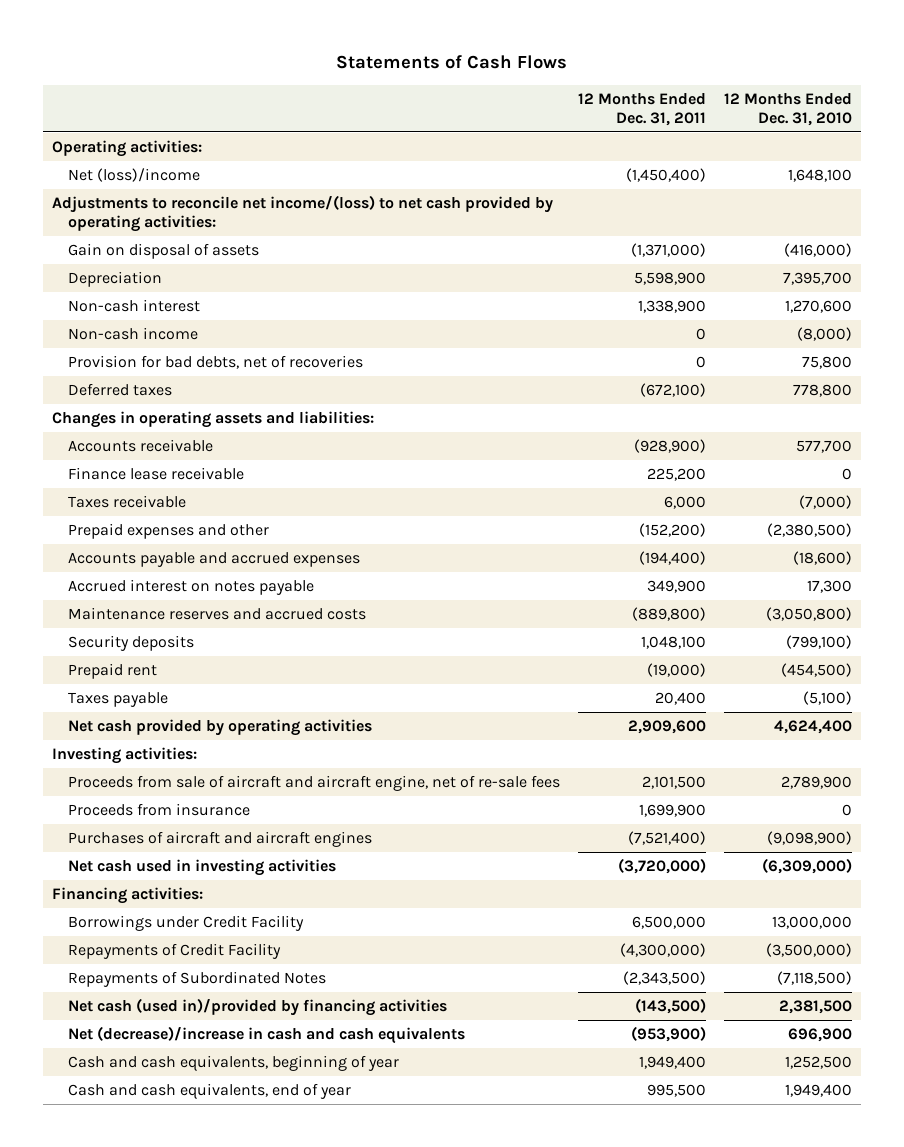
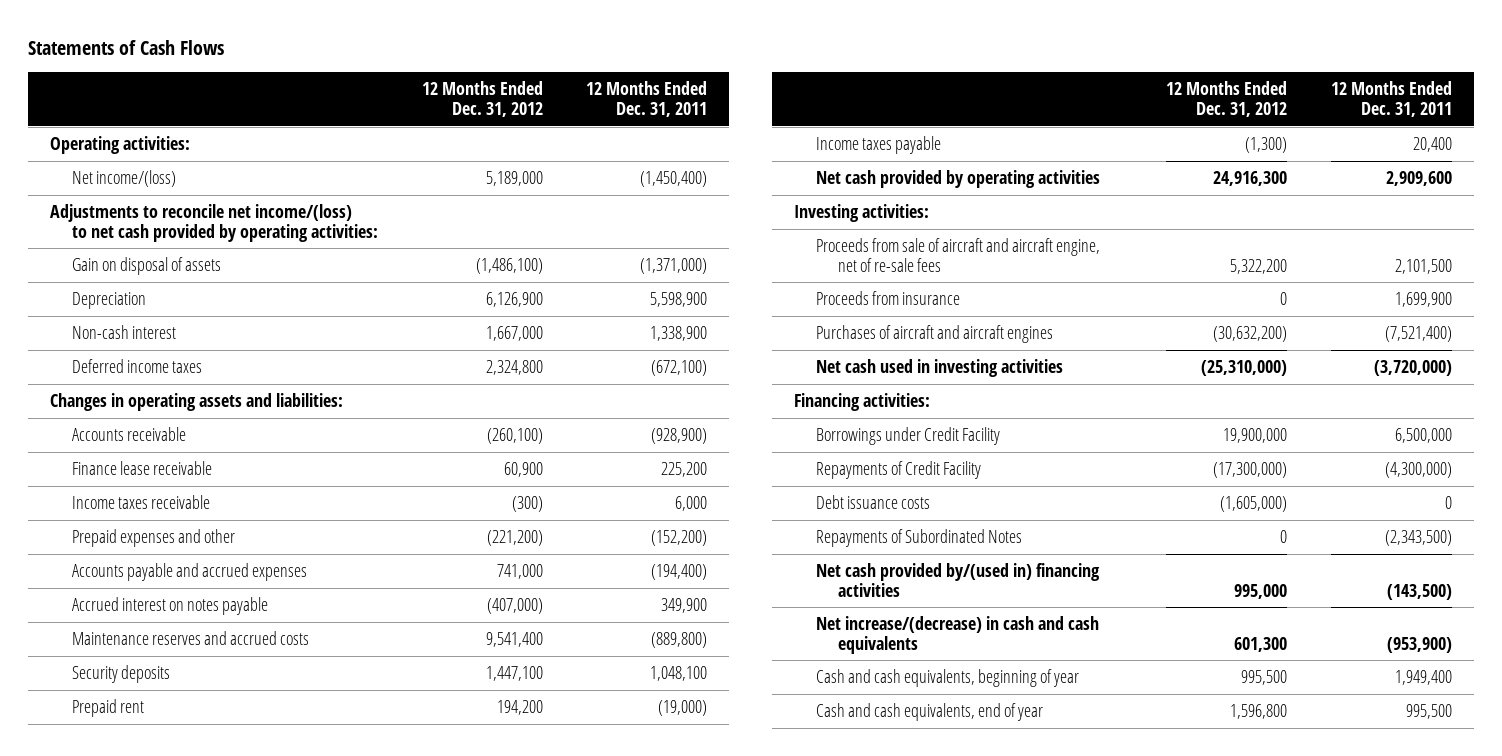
- | 12 Months Ended Dec. 31, 2011 | 12 Months Ended Dec. 31, 2010
+ | 12 Months Ended Dec. 31, 2012 | 12 Months Ended Dec. 31, 2011
- Net (loss)/income | (1,450,400) | 1,648,100
+ Net income/(loss) | 5,189,000 | (1,450,400)
- Non-cash income | 0 | (8,000)
- Provision for bad debts, net of recoveries | 0 | 75,800
- Deferred taxes | (672,100) | 778,800
+ Deferred income taxes | 2,324,800 | (672,100)
- Taxes receivable | 6,000 | (7,000)
+ Income taxes receivable | (300) | 6,000
- Taxes payable | 20,400 | (5,100)
+ Income taxes payable | (1,300) | 20,400
+ Debt issuance costs | (1,605,000) | 0
- Net cash (used in)/provided by financing activities | (143,500) | 2,381,500
- Net (decrease)/increase in cash and cash equivalents | (953,900) | 696,900
+ Net cash provided by/(used in) financing activities | 995,000 | (143,500)
+ Net increase/(decrease) in cash and cash equivalents | 601,300 | (953,900)

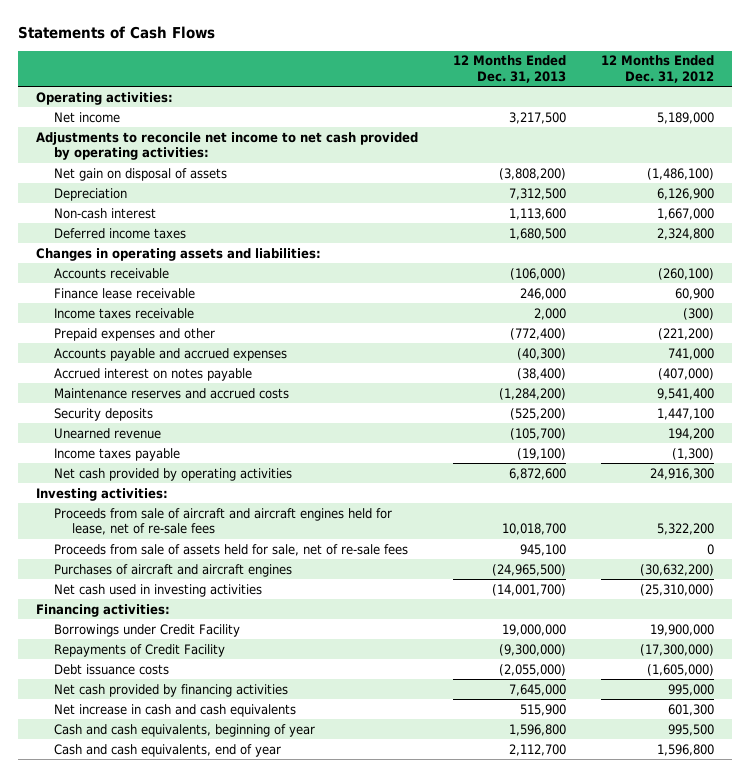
- | 12 Months Ended Dec. 31, 2012 | 12 Months Ended Dec. 31, 2011
+ | 12 Months Ended Dec. 31, 2013 | 12 Months Ended Dec. 31, 2012
- Net income/(loss) | 5,189,000 | (1,450,400)
- Adjustments to reconcile net income/(loss) to net cash provided by operating activities:
- Gain on disposal of assets | (1,486,100) | (1,371,000)
+ Net income | 3,217,500 | 5,189,000
+ Adjustments to reconcile net income to net cash provided by operating activities:
+ Net gain on disposal of assets | (3,808,200) | (1,486,100)
- Prepaid rent | 194,200 | (19,000)
+ Unearned revenue | (105,700) | 194,200
- Proceeds from sale of aircraft and aircraft engine, net of re-sale fees | 5,322,200 | 2,101,500
- Proceeds from insurance | 0 | 1,699,900
+ Proceeds from sale of aircraft and aircraft engines held for lease, net of re-sale fees | 10,018,700 | 5,322,200
+ Proceeds from sale of assets held for sale, net of re-sale fees | 945,100 | 0
- Repayments of Subordinated Notes | 0 | (2,343,500)
- Net cash provided by/(used in) financing activities | 995,000 | (143,500)
- Net increase/(decrease) in cash and cash equivalents | 601,300 | (953,900)
+ Net cash provided by financing activities | 7,645,000 | 995,000
+ Net increase in cash and cash equivalents | 515,900 | 601,300

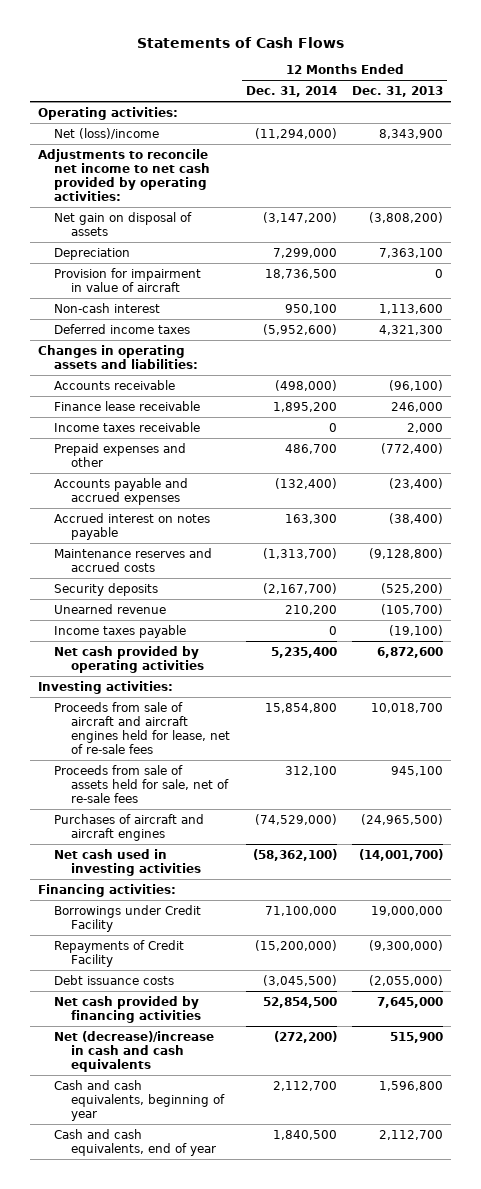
- | 12 Months Ended Dec. 31, 2013 | 12 Months Ended Dec. 31, 2012
+ | 12 Months Ended Dec. 31, 2014 | 12 Months Ended Dec. 31, 2013
- Net income | 3,217,500 | 5,189,000
+ Net (loss)/income | (11,294,000) | 8,343,900
- Depreciation | 7,312,500 | 6,126,900
+ Depreciation | 7,299,000 | 7,363,100
+ Provision for impairment in value of aircraft | 18,736,500 | 0
- Deferred income taxes | 1,680,500 | 2,324,800
+ Deferred income taxes | (5,952,600) | 4,321,300
- Accounts receivable | (106,000) | (260,100)
+ Accounts receivable | (498,000) | (96,100)
- Accounts payable and accrued expenses | (40,300) | 741,000
+ Accounts payable and accrued expenses | (132,400) | (23,400)
- Maintenance reserves and accrued costs | (1,284,200) | 9,541,400
+ Maintenance reserves and accrued costs | (1,313,700) | (9,128,800)
- Net increase in cash and cash equivalents | 515,900 | 601,300
+ Net (decrease)/increase in cash and cash equivalents | (272,200) | 515,900

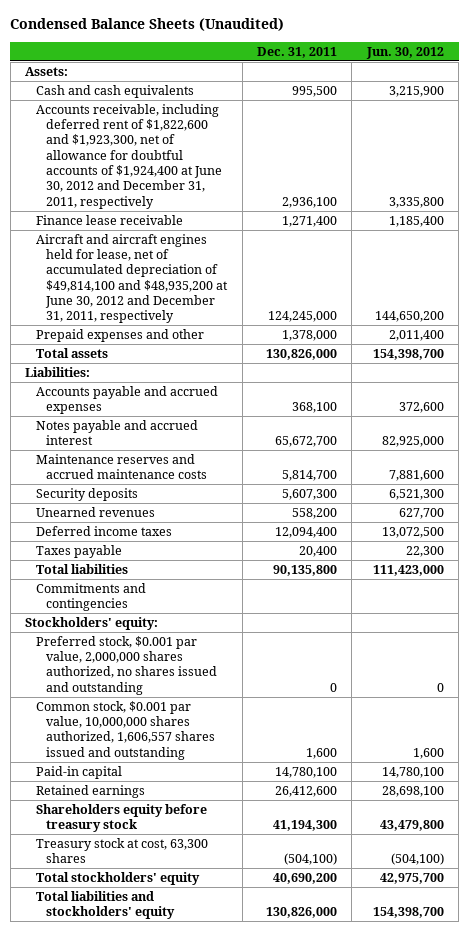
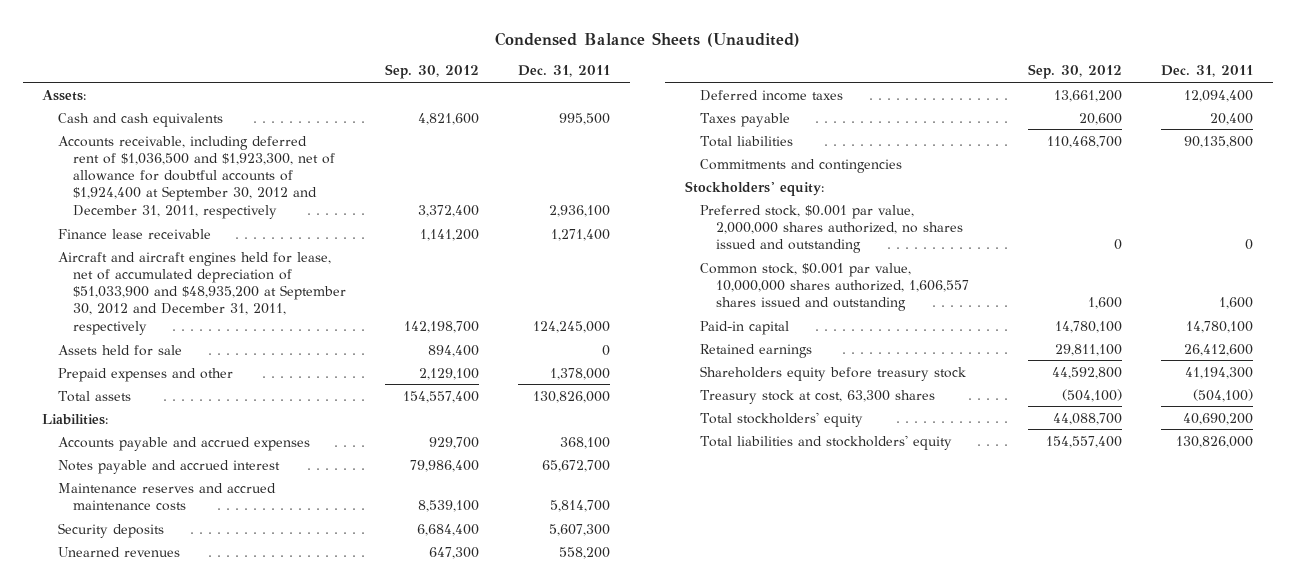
- | Dec. 31, 2011 | Jun. 30, 2012
+ | Sep. 30, 2012 | Dec. 31, 2011
- Accounts receivable, including deferred rent of $1,822,600 and $1,923,300, net of allowance for doubtful accounts of $1,924,400 at June 30, 2012 and December 31, 2011, respectively | 2,936,100 | 3,335,800
+ Accounts receivable, including deferred rent of $1,036,500 and $1,923,300, net of allowance for doubtful accounts of $1,924,400 at September 30, 2012 and December 31, 2011, respectively | 3,372,400 | 2,936,100
- Aircraft and aircraft engines held for lease, net of accumulated depreciation of $49,814,100 and $48,935,200 at June 30, 2012 and December 31, 2011, respectively | 124,245,000 | 144,650,200
+ Aircraft and aircraft engines held for lease, net of accumulated depreciation of $51,033,900 and $48,935,200 at September 30, 2012 and December 31, 2011, respectively | 142,198,700 | 124,245,000
+ Assets held for sale | 894,400 | 0

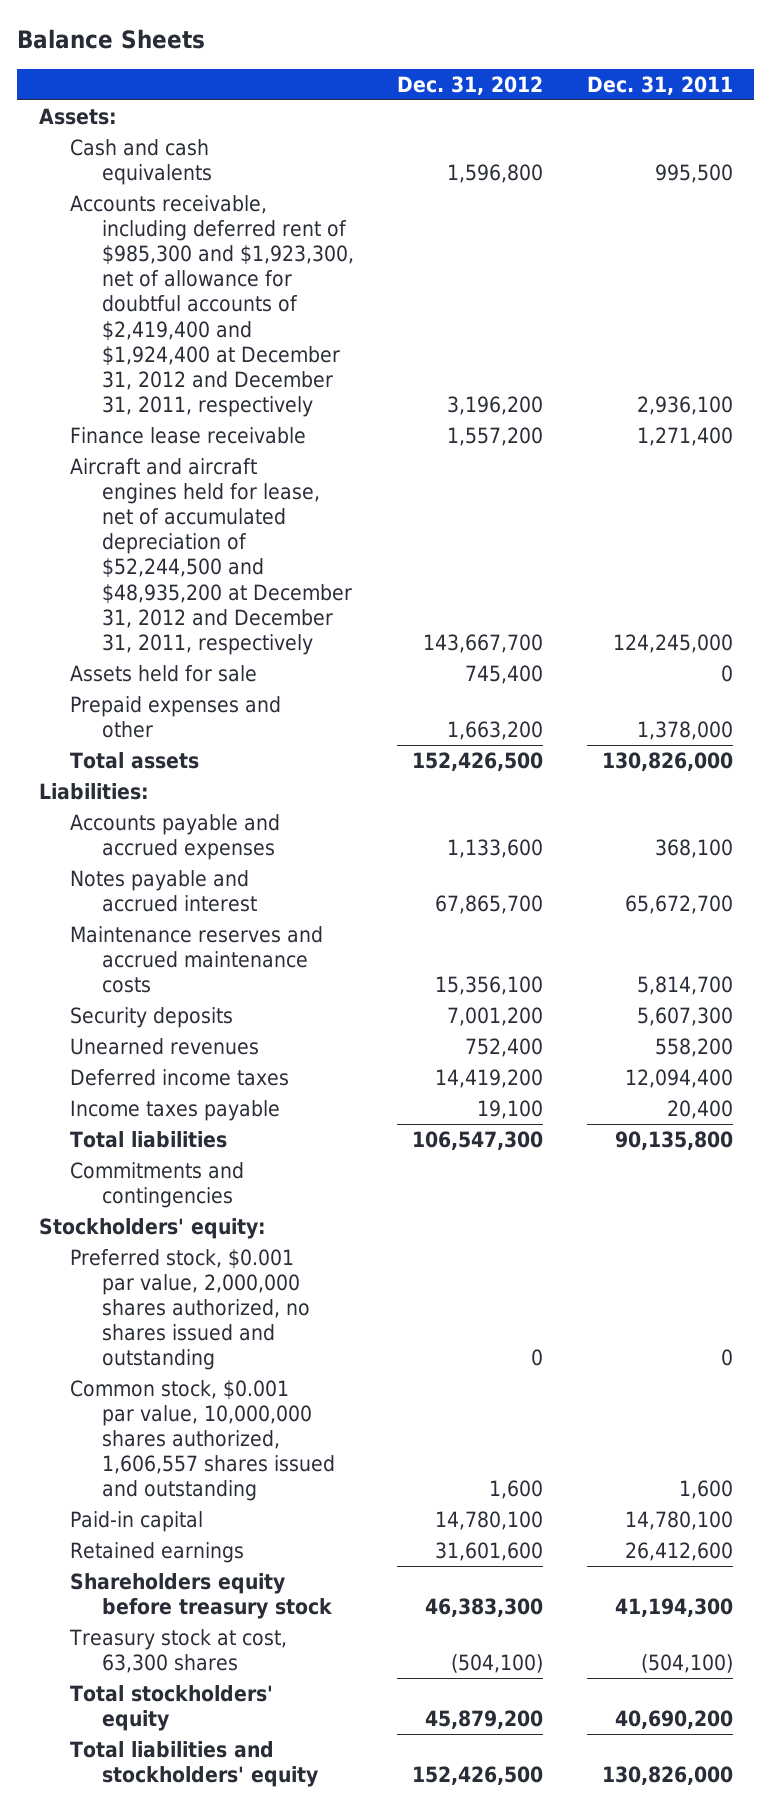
- Condensed Balance Sheets (Unaudited)
+ Balance Sheets
- | Sep. 30, 2012 | Dec. 31, 2011
+ | Dec. 31, 2012 | Dec. 31, 2011
- Accounts receivable, including deferred rent of $1,036,500 and $1,923,300, net of allowance for doubtful accounts of $1,924,400 at September 30, 2012 and December 31, 2011, respectively | 3,372,400 | 2,936,100
+ Accounts receivable, including deferred rent of $985,300 and $1,923,300, net of allowance for doubtful accounts of $2,419,400 and $1,924,400 at December 31, 2012 and December 31, 2011, respectively | 3,196,200 | 2,936,100
- Aircraft and aircraft engines held for lease, net of accumulated depreciation of $51,033,900 and $48,935,200 at September 30, 2012 and December 31, 2011, respectively | 142,198,700 | 124,245,000
+ Aircraft and aircraft engines held for lease, net of accumulated depreciation of $52,244,500 and $48,935,200 at December 31, 2012 and December 31, 2011, respectively | 143,667,700 | 124,245,000
- Taxes payable | 20,600 | 20,400
+ Income taxes payable | 19,100 | 20,400

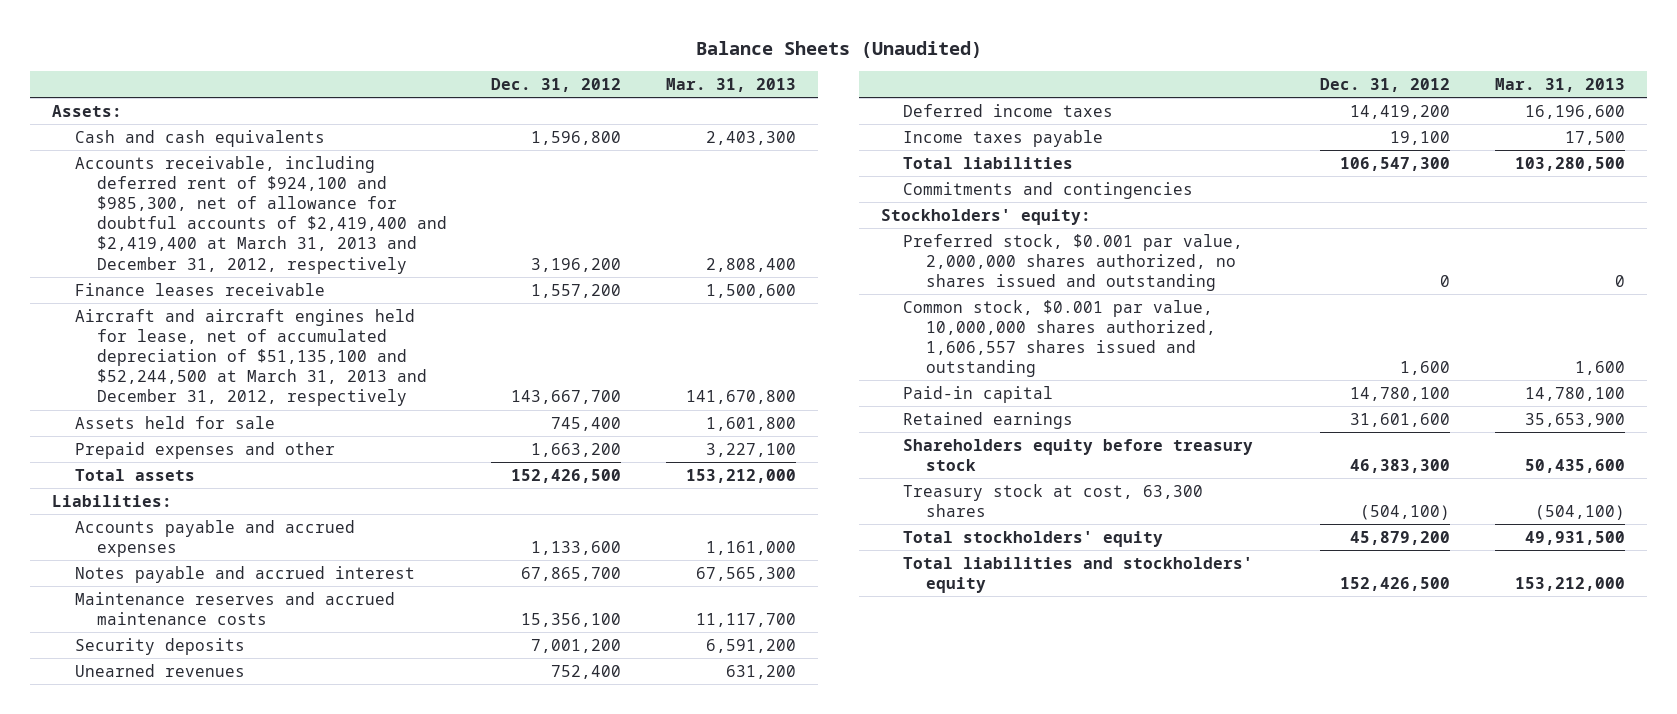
- Balance Sheets
+ Balance Sheets (Unaudited)
- | Dec. 31, 2012 | Dec. 31, 2011
+ | Dec. 31, 2012 | Mar. 31, 2013
- Accounts receivable, including deferred rent of $985,300 and $1,923,300, net of allowance for doubtful accounts of $2,419,400 and $1,924,400 at December 31, 2012 and December 31, 2011, respectively | 3,196,200 | 2,936,100
- Finance lease receivable | 1,557,200 | 1,271,400
- Aircraft and aircraft engines held for lease, net of accumulated depreciation of $52,244,500 and $48,935,200 at December 31, 2012 and December 31, 2011, respectively | 143,667,700 | 124,245,000
+ Accounts receivable, including deferred rent of $924,100 and $985,300, net of allowance for doubtful accounts of $2,419,400 and $2,419,400 at March 31, 2013 and December 31, 2012, respectively | 3,196,200 | 2,808,400
+ Finance leases receivable | 1,557,200 | 1,500,600
+ Aircraft and aircraft engines held for lease, net of accumulated depreciation of $51,135,100 and $52,244,500 at March 31, 2013 and December 31, 2012, respectively | 143,667,700 | 141,670,800

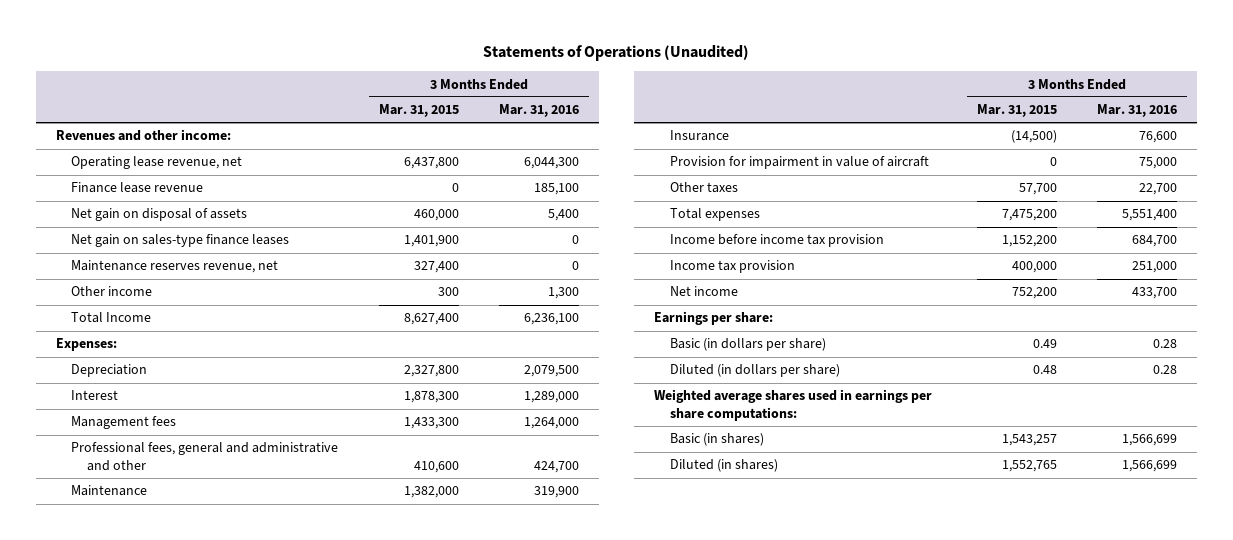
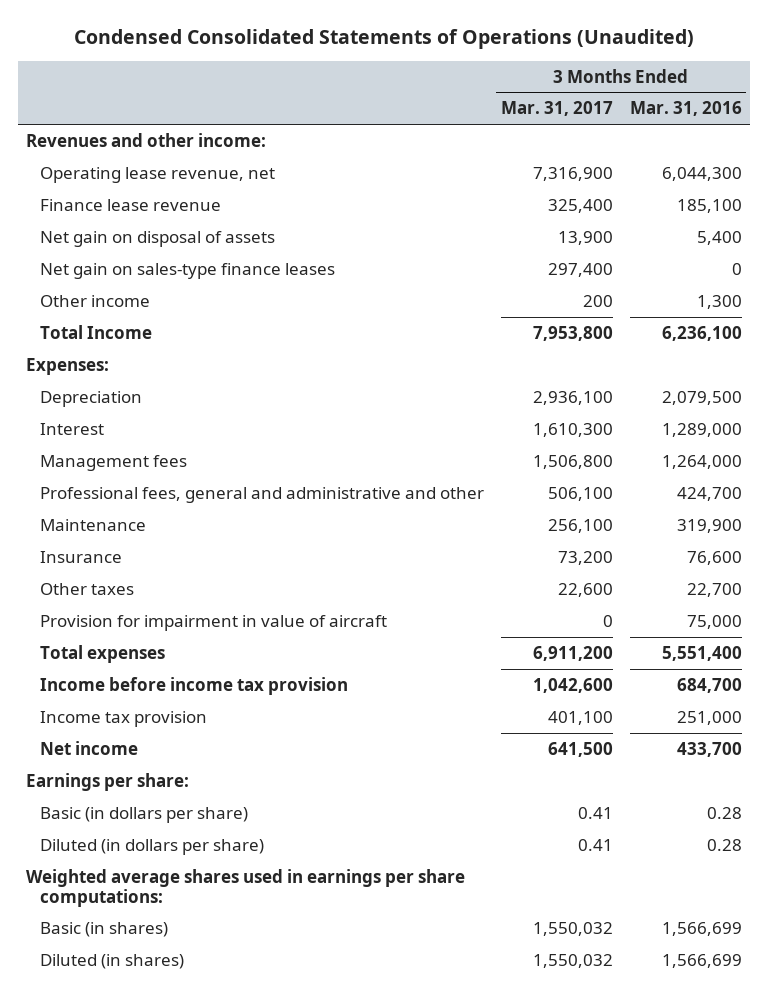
- Statements of Operations (Unaudited)
+ Condensed Consolidated Statements of Operations (Unaudited)
- | 3 Months Ended Mar. 31, 2015 | 3 Months Ended Mar. 31, 2016
+ | 3 Months Ended Mar. 31, 2017 | 3 Months Ended Mar. 31, 2016
- Maintenance reserves revenue, net | 327,400 | 0
moved down: Provision for impairment in value of aircraft | 0 | 75,000

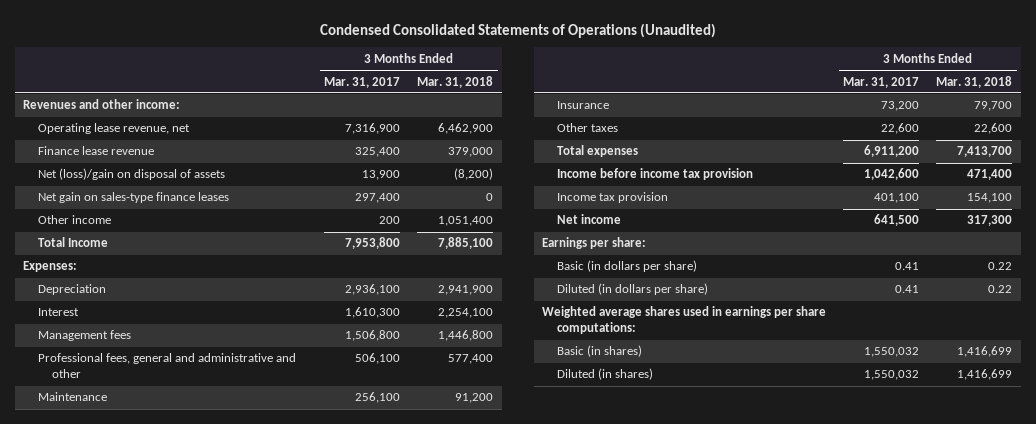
- | 3 Months Ended Mar. 31, 2017 | 3 Months Ended Mar. 31, 2016
+ | 3 Months Ended Mar. 31, 2017 | 3 Months Ended Mar. 31, 2018
- Net gain on disposal of assets | 13,900 | 5,400
+ Net (loss)/gain on disposal of assets | 13,900 | (8,200)
- Provision for impairment in value of aircraft | 0 | 75,000

